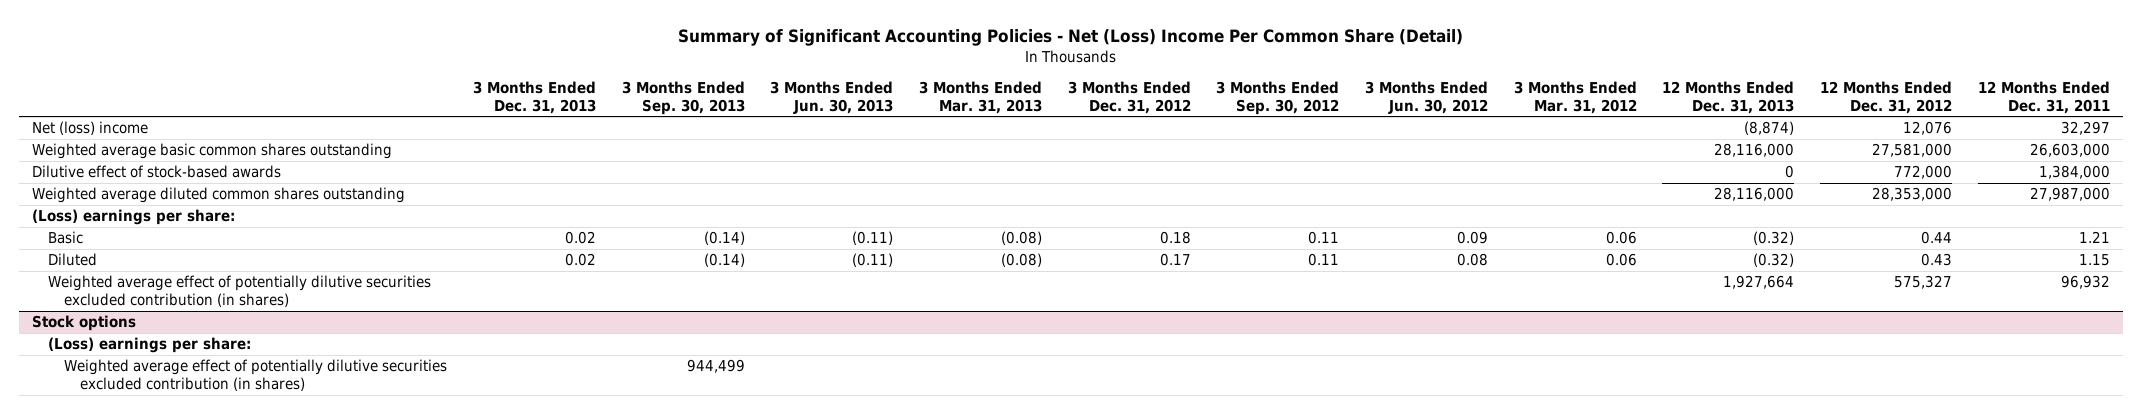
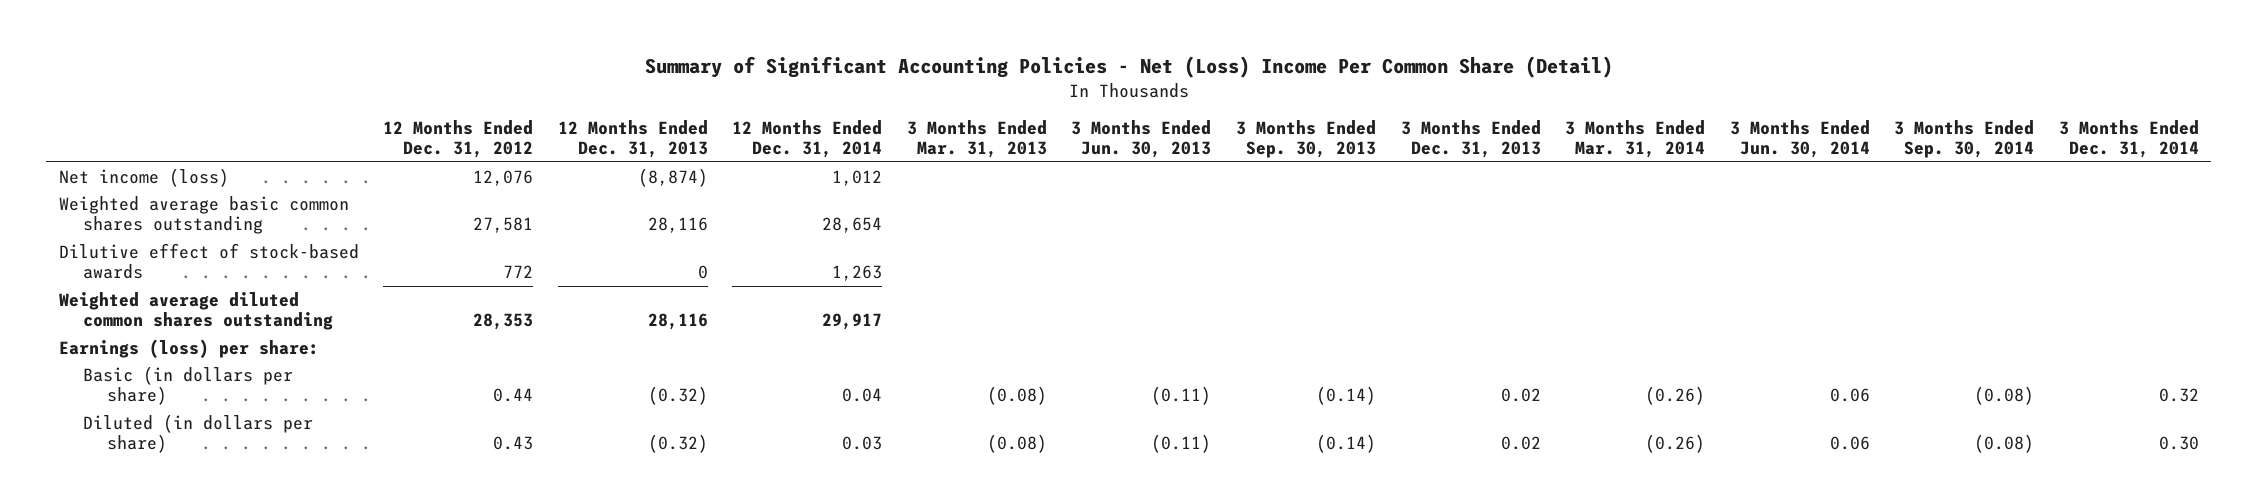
- | 3 Months Ended Dec. 31, 2013 | 3 Months Ended Sep. 30, 2013 | 3 Months Ended Jun. 30, 2013 | 3 Months Ended Mar. 31, 2013 | 3 Months Ended Dec. 31, 2012 | 3 Months Ended Sep. 30, 2012 | 3 Months Ended Jun. 30, 2012 | 3 Months Ended Mar. 31, 2012 | 12 Months Ended Dec. 31, 2013 | 12 Months Ended Dec. 31, 2012 | 12 Months Ended Dec. 31, 2011
+ | 12 Months Ended Dec. 31, 2012 | 12 Months Ended Dec. 31, 2013 | 12 Months Ended Dec. 31, 2014 | 3 Months Ended Mar. 31, 2013 | 3 Months Ended Jun. 30, 2013 | 3 Months Ended Sep. 30, 2013 | 3 Months Ended Dec. 31, 2013 | 3 Months Ended Mar. 31, 2014 | 3 Months Ended Jun. 30, 2014 | 3 Months Ended Sep. 30, 2014 | 3 Months Ended Dec. 31, 2014
- Net (loss) income | | | | | | | | | (8,874) | 12,076 | 32,297
- Weighted average basic common shares outstanding | | | | | | | | | 28,116,000 | 27,581,000 | 26,603,000
- Dilutive effect of stock-based awards | | | | | | | | | 0 | 772,000 | 1,384,000
- Weighted average diluted common shares outstanding | | | | | | | | | 28,116,000 | 28,353,000 | 27,987,000
- (Loss) earnings per share:
- Basic | 0.02 | (0.14) | (0.11) | (0.08) | 0.18 | 0.11 | 0.09 | 0.06 | (0.32) | 0.44 | 1.21
- Diluted | 0.02 | (0.14) | (0.11) | (0.08) | 0.17 | 0.11 | 0.08 | 0.06 | (0.32) | 0.43 | 1.15
- Weighted average effect of potentially dilutive securities excluded contribution (in shares) | | | | | | | | | 1,927,664 | 575,327 | 96,932
- Stock options
- (Loss) earnings per share:
- Weighted average effect of potentially dilutive securities excluded contribution (in shares) | | 944,499 | | | | | | | | |
+ Net income (loss) | 12,076 | (8,874) | 1,012 | | | | | | | |
+ Weighted average basic common shares outstanding | 27,581 | 28,116 | 28,654 | | | | | | | |
+ Dilutive effect of stock-based awards | 772 | 0 | 1,263 | | | | | | | |
+ Weighted average diluted common shares outstanding | 28,353 | 28,116 | 29,917 | | | | | | | |
+ Earnings (loss) per share:
+ Basic (in dollars per share) | 0.44 | (0.32) | 0.04 | (0.08) | (0.11) | (0.14) | 0.02 | (0.26) | 0.06 | (0.08) | 0.32
+ Diluted (in dollars per share) | 0.43 | (0.32) | 0.03 | (0.08) | (0.11) | (0.14) | 0.02 | (0.26) | 0.06 | (0.08) | 0.30

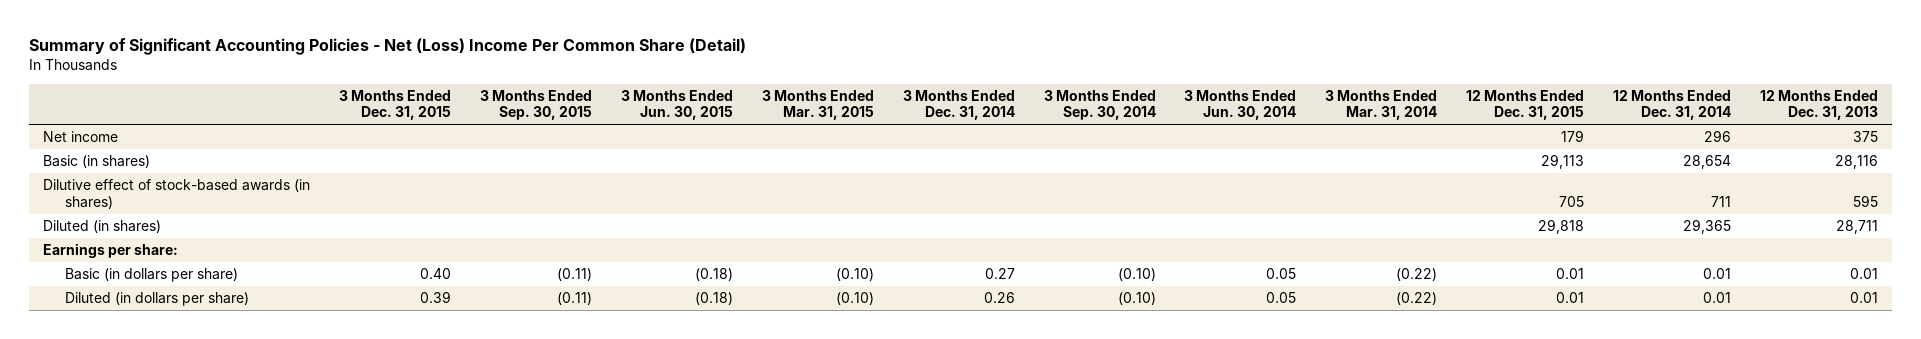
- | 12 Months Ended Dec. 31, 2012 | 12 Months Ended Dec. 31, 2013 | 12 Months Ended Dec. 31, 2014 | 3 Months Ended Mar. 31, 2013 | 3 Months Ended Jun. 30, 2013 | 3 Months Ended Sep. 30, 2013 | 3 Months Ended Dec. 31, 2013 | 3 Months Ended Mar. 31, 2014 | 3 Months Ended Jun. 30, 2014 | 3 Months Ended Sep. 30, 2014 | 3 Months Ended Dec. 31, 2014
+ | 3 Months Ended Dec. 31, 2015 | 3 Months Ended Sep. 30, 2015 | 3 Months Ended Jun. 30, 2015 | 3 Months Ended Mar. 31, 2015 | 3 Months Ended Dec. 31, 2014 | 3 Months Ended Sep. 30, 2014 | 3 Months Ended Jun. 30, 2014 | 3 Months Ended Mar. 31, 2014 | 12 Months Ended Dec. 31, 2015 | 12 Months Ended Dec. 31, 2014 | 12 Months Ended Dec. 31, 2013
- Net income (loss) | 12,076 | (8,874) | 1,012 | | | | | | | |
- Weighted average basic common shares outstanding | 27,581 | 28,116 | 28,654 | | | | | | | |
- Dilutive effect of stock-based awards | 772 | 0 | 1,263 | | | | | | | |
- Weighted average diluted common shares outstanding | 28,353 | 28,116 | 29,917 | | | | | | | |
- Earnings (loss) per share:
- Basic (in dollars per share) | 0.44 | (0.32) | 0.04 | (0.08) | (0.11) | (0.14) | 0.02 | (0.26) | 0.06 | (0.08) | 0.32
- Diluted (in dollars per share) | 0.43 | (0.32) | 0.03 | (0.08) | (0.11) | (0.14) | 0.02 | (0.26) | 0.06 | (0.08) | 0.30
+ Net income | | | | | | | | | 179 | 296 | 375
+ Basic (in shares) | | | | | | | | | 29,113 | 28,654 | 28,116
+ Dilutive effect of stock-based awards (in shares) | | | | | | | | | 705 | 711 | 595
+ Diluted (in shares) | | | | | | | | | 29,818 | 29,365 | 28,711
+ Earnings per share:
+ Basic (in dollars per share) | 0.40 | (0.11) | (0.18) | (0.10) | 0.27 | (0.10) | 0.05 | (0.22) | 0.01 | 0.01 | 0.01
+ Diluted (in dollars per share) | 0.39 | (0.11) | (0.18) | (0.10) | 0.26 | (0.10) | 0.05 | (0.22) | 0.01 | 0.01 | 0.01

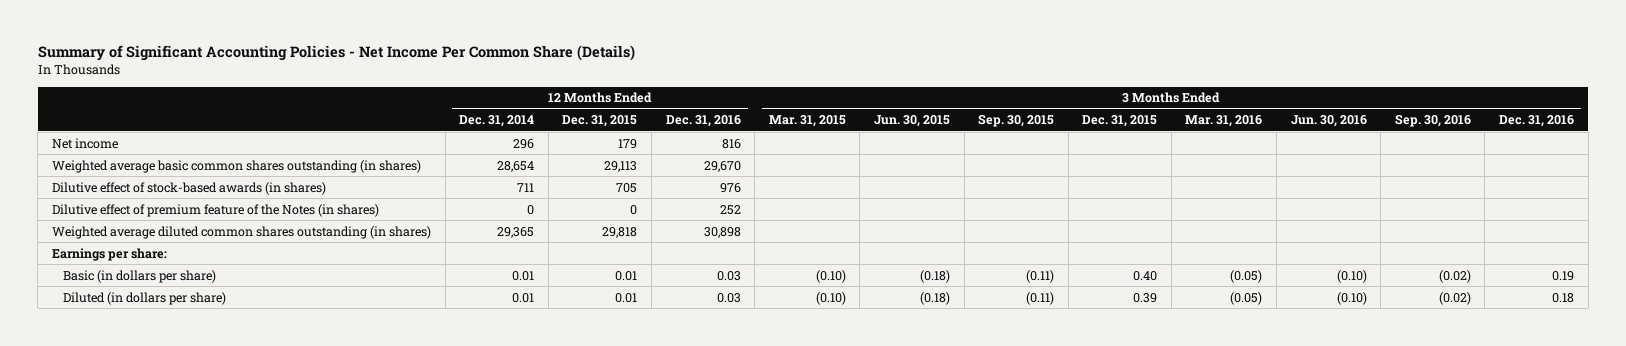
- Summary of Significant Accounting Policies - Net (Loss) Income Per Common Share (Detail)
+ Summary of Significant Accounting Policies - Net Income Per Common Share (Details)
- | 3 Months Ended Dec. 31, 2015 | 3 Months Ended Sep. 30, 2015 | 3 Months Ended Jun. 30, 2015 | 3 Months Ended Mar. 31, 2015 | 3 Months Ended Dec. 31, 2014 | 3 Months Ended Sep. 30, 2014 | 3 Months Ended Jun. 30, 2014 | 3 Months Ended Mar. 31, 2014 | 12 Months Ended Dec. 31, 2015 | 12 Months Ended Dec. 31, 2014 | 12 Months Ended Dec. 31, 2013
+ | 12 Months Ended Dec. 31, 2014 | 12 Months Ended Dec. 31, 2015 | 12 Months Ended Dec. 31, 2016 | 3 Months Ended Mar. 31, 2015 | 3 Months Ended Jun. 30, 2015 | 3 Months Ended Sep. 30, 2015 | 3 Months Ended Dec. 31, 2015 | 3 Months Ended Mar. 31, 2016 | 3 Months Ended Jun. 30, 2016 | 3 Months Ended Sep. 30, 2016 | 3 Months Ended Dec. 31, 2016
- Basic (in shares) | | | | | | | | | 29,113 | 28,654 | 28,116
+ Weighted average basic common shares outstanding (in shares) | 28,654 | 29,113 | 29,670 | | | | | | | |
- Diluted (in shares) | | | | | | | | | 29,818 | 29,365 | 28,711
+ Dilutive effect of premium feature of the Notes (in shares) | 0 | 0 | 252 | | | | | | | |
+ Weighted average diluted common shares outstanding (in shares) | 29,365 | 29,818 | 30,898 | | | | | | | |

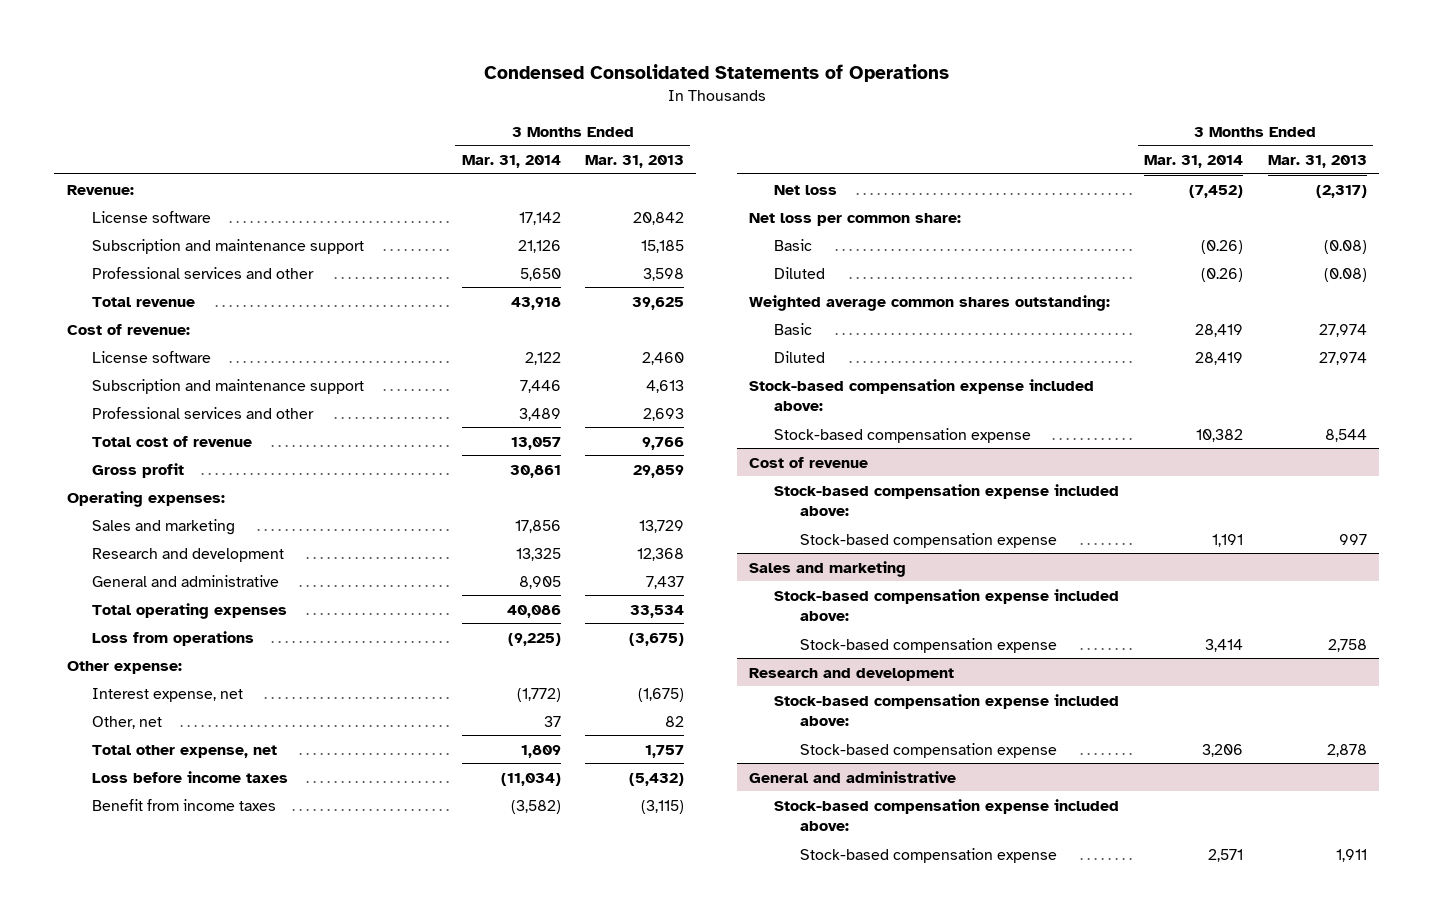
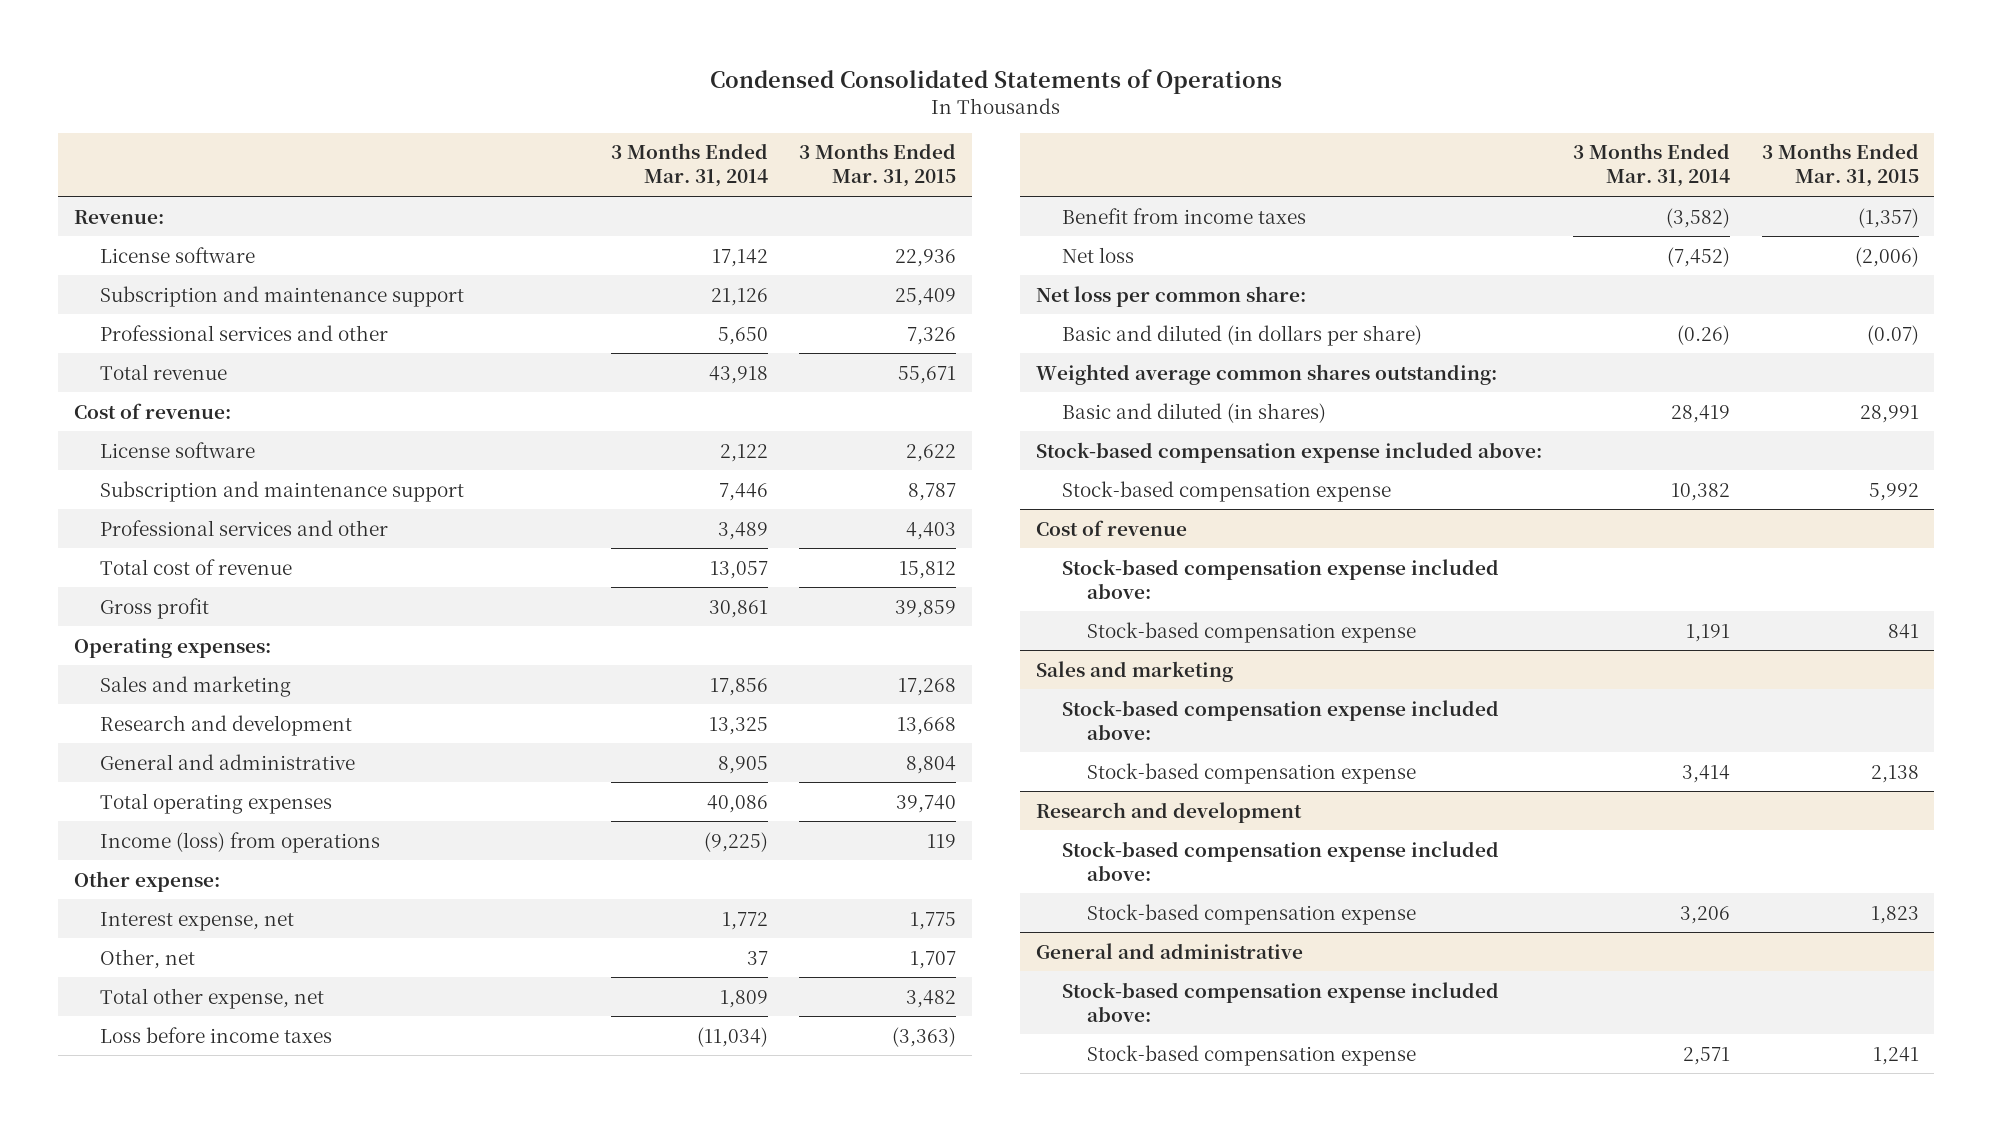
- | 3 Months Ended Mar. 31, 2014 | 3 Months Ended Mar. 31, 2013
+ | 3 Months Ended Mar. 31, 2014 | 3 Months Ended Mar. 31, 2015
- Loss from operations | (9,225) | (3,675)
+ Income (loss) from operations | (9,225) | 119
- Interest expense, net | (1,772) | (1,675)
+ Interest expense, net | 1,772 | 1,775
- Basic | (0.26) | (0.08)
- Diluted | (0.26) | (0.08)
+ Basic and diluted (in dollars per share) | (0.26) | (0.07)
- Basic | 28,419 | 27,974
- Diluted | 28,419 | 27,974
+ Basic and diluted (in shares) | 28,419 | 28,991

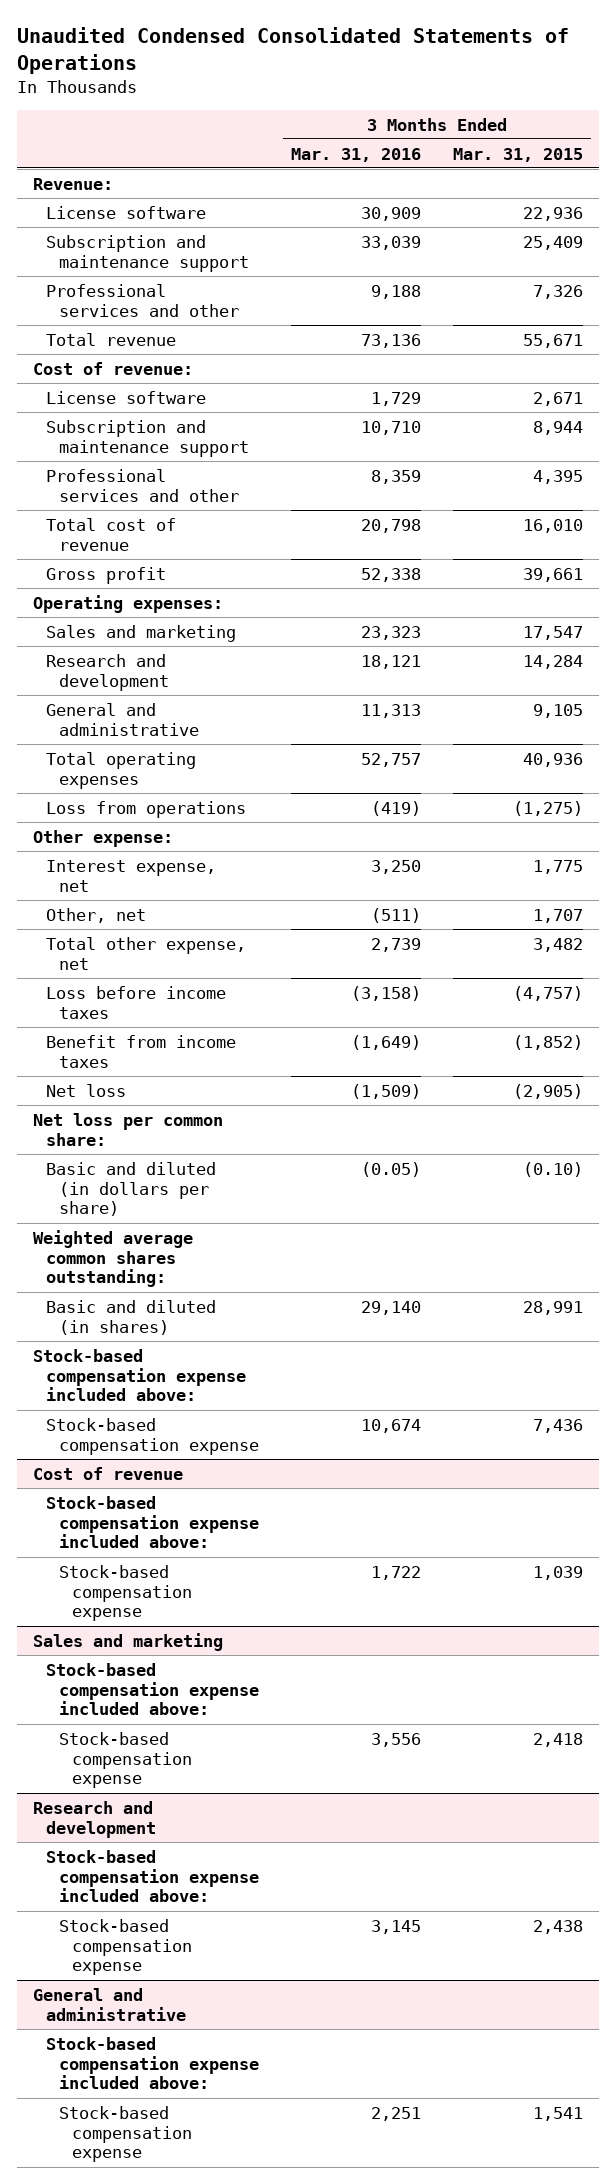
- Condensed Consolidated Statements of Operations
+ Unaudited Condensed Consolidated Statements of Operations
- | 3 Months Ended Mar. 31, 2014 | 3 Months Ended Mar. 31, 2015
+ | 3 Months Ended Mar. 31, 2016 | 3 Months Ended Mar. 31, 2015
- License software | 2,122 | 2,622
- Subscription and maintenance support | 7,446 | 8,787
- Professional services and other | 3,489 | 4,403
- Total cost of revenue | 13,057 | 15,812
- Gross profit | 30,861 | 39,859
+ License software | 1,729 | 2,671
+ Subscription and maintenance support | 10,710 | 8,944
+ Professional services and other | 8,359 | 4,395
+ Total cost of revenue | 20,798 | 16,010
+ Gross profit | 52,338 | 39,661
- Sales and marketing | 17,856 | 17,268
- Research and development | 13,325 | 13,668
- General and administrative | 8,905 | 8,804
- Total operating expenses | 40,086 | 39,740
- Income (loss) from operations | (9,225) | 119
+ Sales and marketing | 23,323 | 17,547
+ Research and development | 18,121 | 14,284
+ General and administrative | 11,313 | 9,105
+ Total operating expenses | 52,757 | 40,936
+ Loss from operations | (419) | (1,275)
- Loss before income taxes | (11,034) | (3,363)
- Benefit from income taxes | (3,582) | (1,357)
- Net loss | (7,452) | (2,006)
+ Loss before income taxes | (3,158) | (4,757)
+ Benefit from income taxes | (1,649) | (1,852)
+ Net loss | (1,509) | (2,905)
- Basic and diluted (in dollars per share) | (0.26) | (0.07)
+ Basic and diluted (in dollars per share) | (0.05) | (0.10)
- Stock-based compensation expense | 10,382 | 5,992
+ Stock-based compensation expense | 10,674 | 7,436
@ Cost of revenue
- Stock-based compensation expense | 1,191 | 841
+ Stock-based compensation expense | 1,722 | 1,039
@ Sales and marketing
- Stock-based compensation expense | 3,414 | 2,138
+ Stock-based compensation expense | 3,556 | 2,418
@ Research and development
- Stock-based compensation expense | 3,206 | 1,823
+ Stock-based compensation expense | 3,145 | 2,438
@ General and administrative
- Stock-based compensation expense | 2,571 | 1,241
+ Stock-based compensation expense | 2,251 | 1,541

